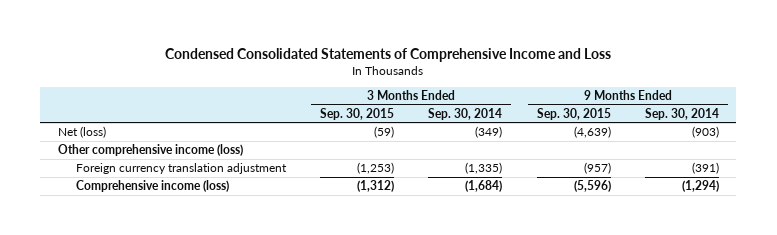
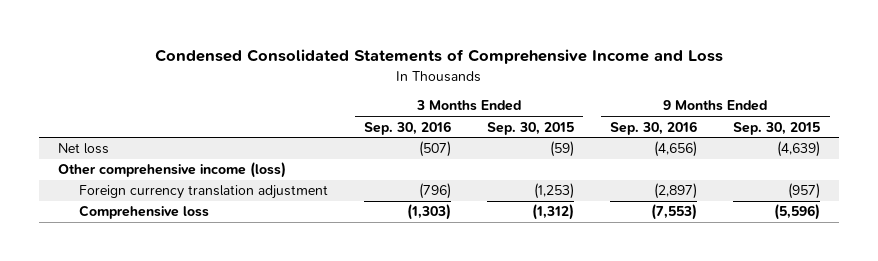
- | 3 Months Ended Sep. 30, 2015 | 3 Months Ended Sep. 30, 2014 | 9 Months Ended Sep. 30, 2015 | 9 Months Ended Sep. 30, 2014
+ | 3 Months Ended Sep. 30, 2016 | 3 Months Ended Sep. 30, 2015 | 9 Months Ended Sep. 30, 2016 | 9 Months Ended Sep. 30, 2015
- Net (loss) | (59) | (349) | (4,639) | (903)
+ Net loss | (507) | (59) | (4,656) | (4,639)
- Comprehensive income (loss) | (1,312) | (1,684) | (5,596) | (1,294)
+ Comprehensive loss | (1,303) | (1,312) | (7,553) | (5,596)

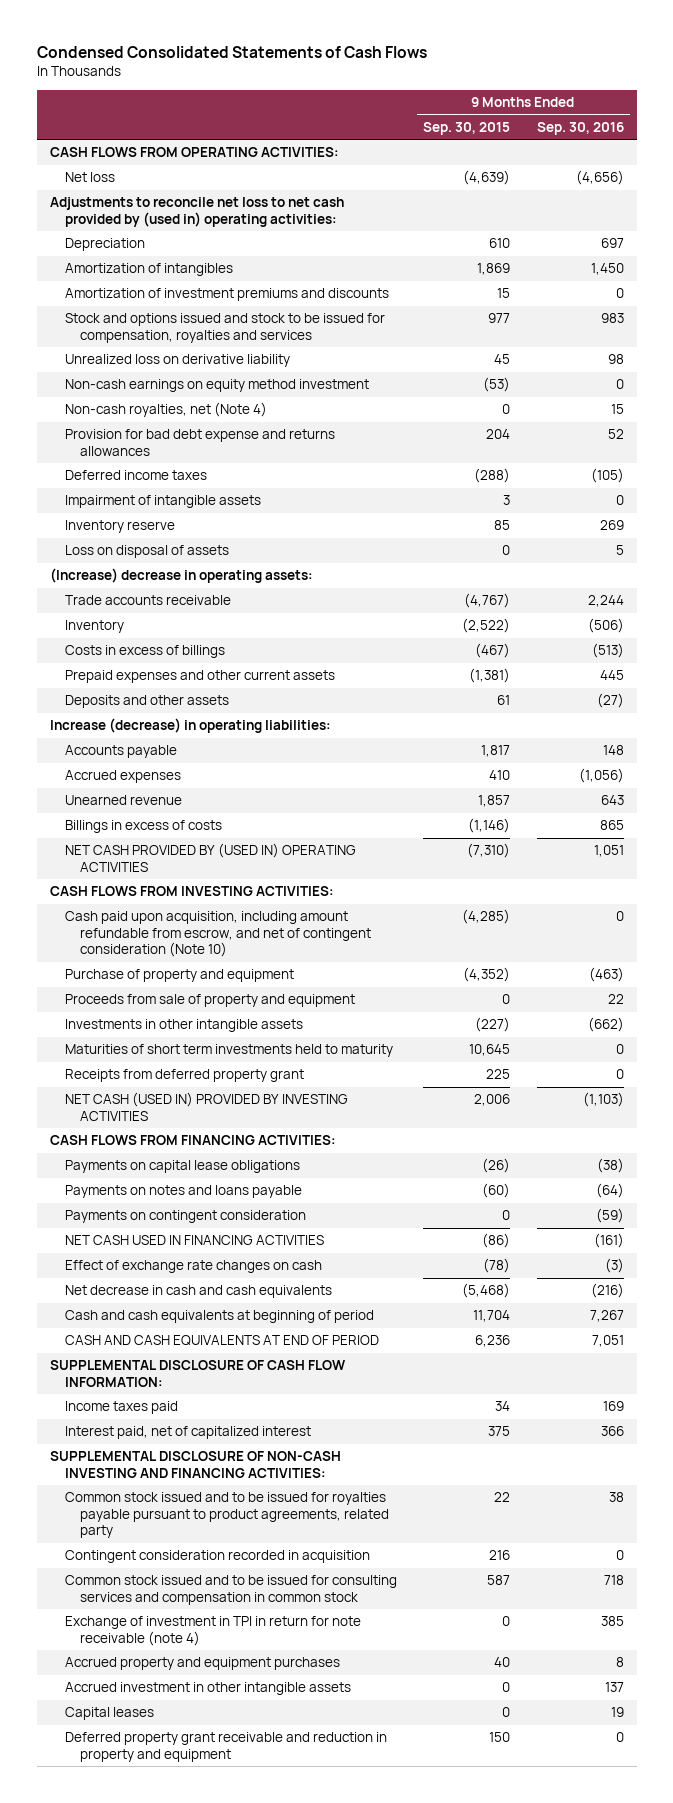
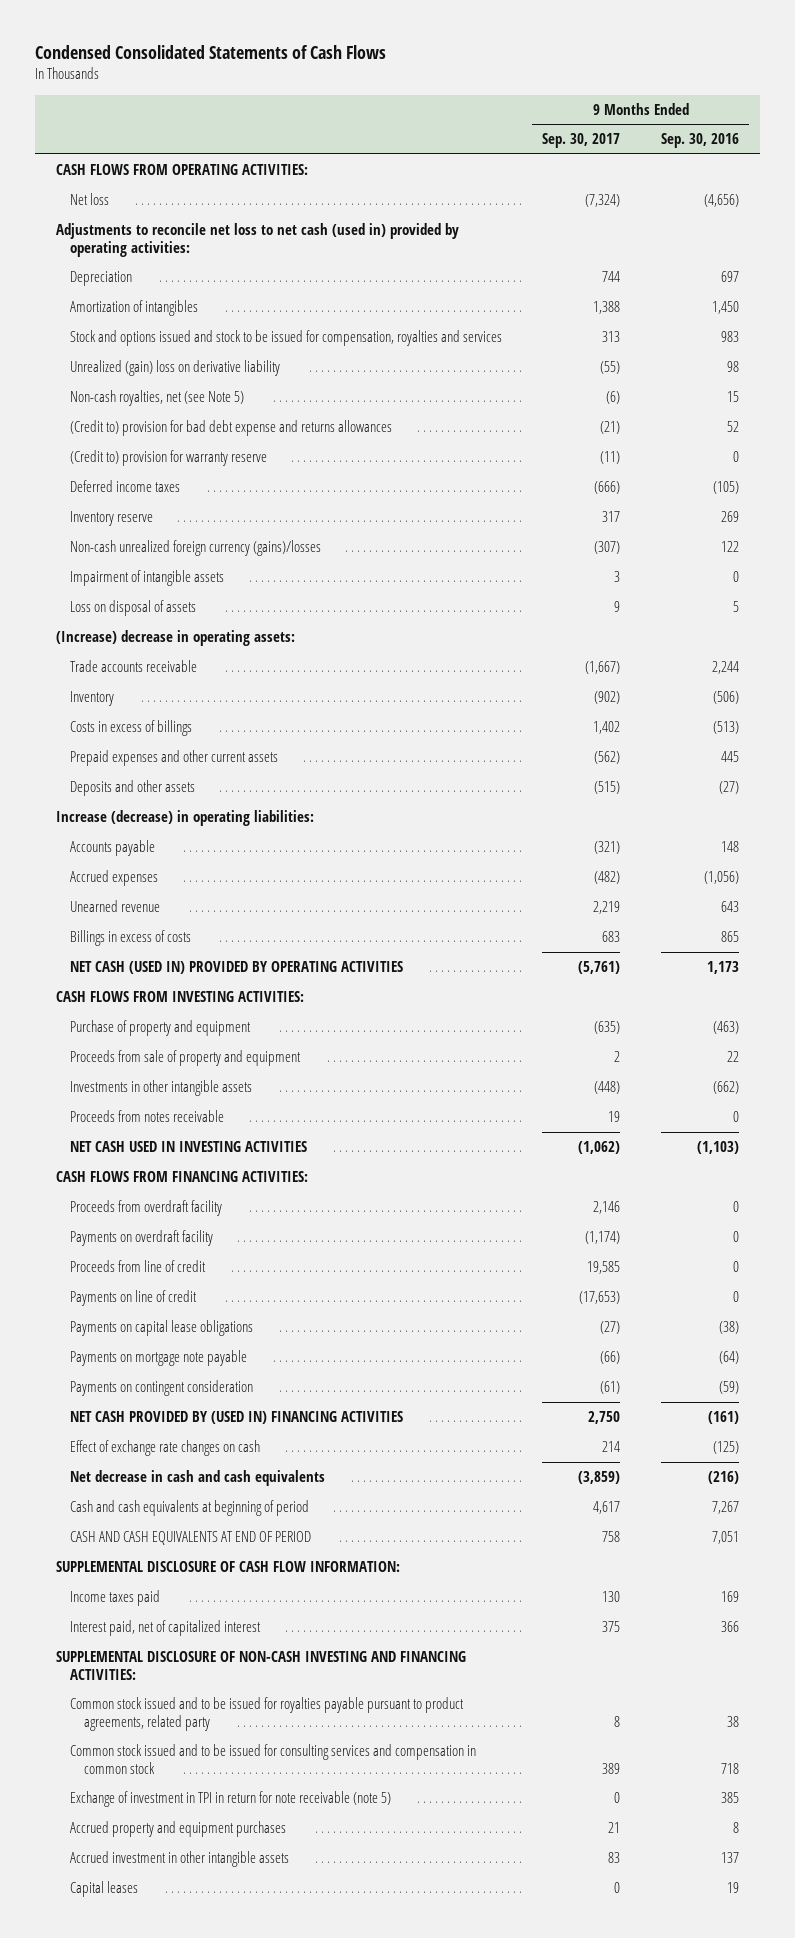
- | 9 Months Ended Sep. 30, 2015 | 9 Months Ended Sep. 30, 2016
+ | 9 Months Ended Sep. 30, 2017 | 9 Months Ended Sep. 30, 2016
- Adjustments to reconcile net loss to net cash provided by (used in) operating activities:
+ Adjustments to reconcile net loss to net cash (used in) provided by operating activities:
- Amortization of investment premiums and discounts | 15 | 0
- Unrealized loss on derivative liability | 45 | 98
- Non-cash earnings on equity method investment | (53) | 0
- Non-cash royalties, net (Note 4) | 0 | 15
- Provision for bad debt expense and returns allowances | 204 | 52
+ Unrealized (gain) loss on derivative liability | (55) | 98
+ Non-cash royalties, net (see Note 5) | (6) | 15
+ (Credit to) provision for bad debt expense and returns allowances | (21) | 52
+ (Credit to) provision for warranty reserve | (11) | 0
+ Non-cash unrealized foreign currency (gains)/losses | (307) | 122
moved down: Impairment of intangible assets | 3 | 0
- NET CASH PROVIDED BY (USED IN) OPERATING ACTIVITIES | (7,310) | 1,051
+ NET CASH (USED IN) PROVIDED BY OPERATING ACTIVITIES | (5,761) | 1,173
- Cash paid upon acquisition, including amount refundable from escrow, and net of contingent consideration (Note 10) | (4,285) | 0
- Maturities of short term investments held to maturity | 10,645 | 0
- Receipts from deferred property grant | 225 | 0
- NET CASH (USED IN) PROVIDED BY INVESTING ACTIVITIES | 2,006 | (1,103)
+ Proceeds from notes receivable | 19 | 0
+ NET CASH USED IN INVESTING ACTIVITIES | (1,062) | (1,103)
+ Proceeds from overdraft facility | 2,146 | 0
+ Payments on overdraft facility | (1,174) | 0
+ Proceeds from line of credit | 19,585 | 0
+ Payments on line of credit | (17,653) | 0
- Payments on notes and loans payable | (60) | (64)
+ Payments on mortgage note payable | (66) | (64)
- NET CASH USED IN FINANCING ACTIVITIES | (86) | (161)
- Effect of exchange rate changes on cash | (78) | (3)
+ NET CASH PROVIDED BY (USED IN) FINANCING ACTIVITIES | 2,750 | (161)
+ Effect of exchange rate changes on cash | 214 | (125)
- Contingent consideration recorded in acquisition | 216 | 0
- Exchange of investment in TPI in return for note receivable (note 4) | 0 | 385
+ Exchange of investment in TPI in return for note receivable (note 5) | 0 | 385
- Deferred property grant receivable and reduction in property and equipment | 150 | 0

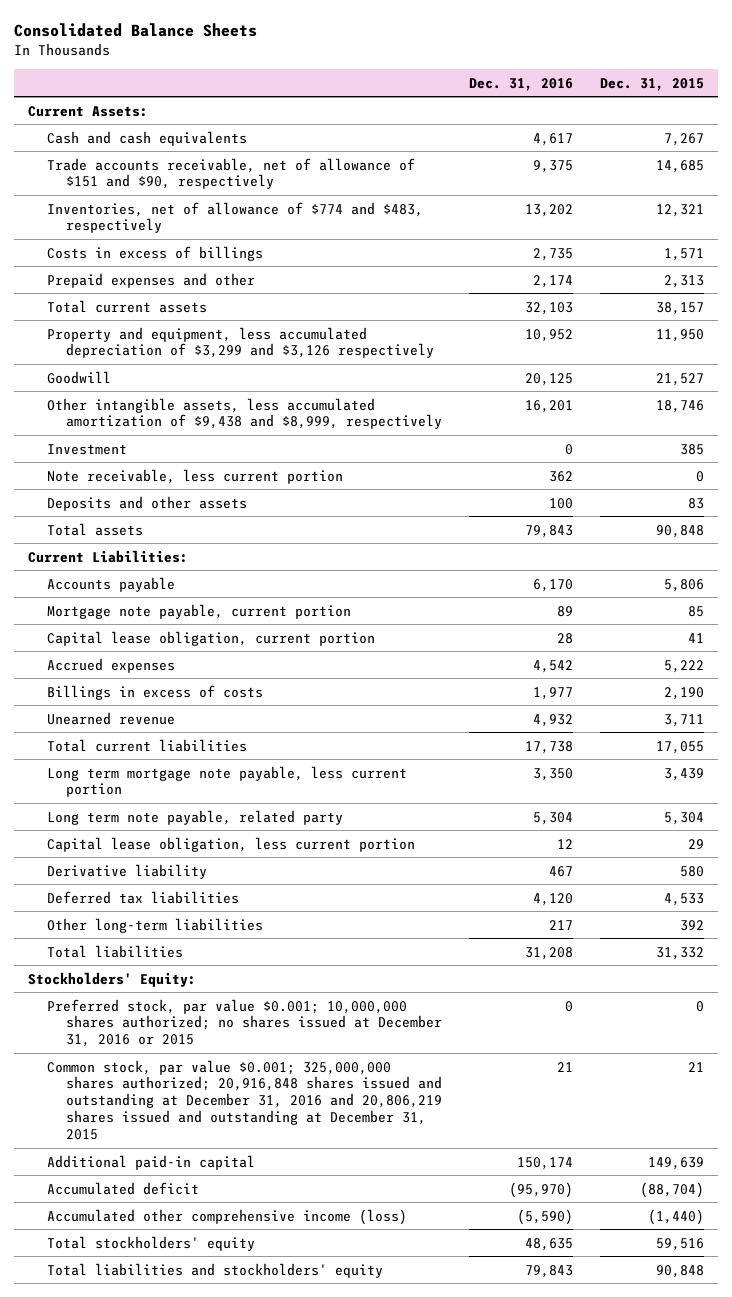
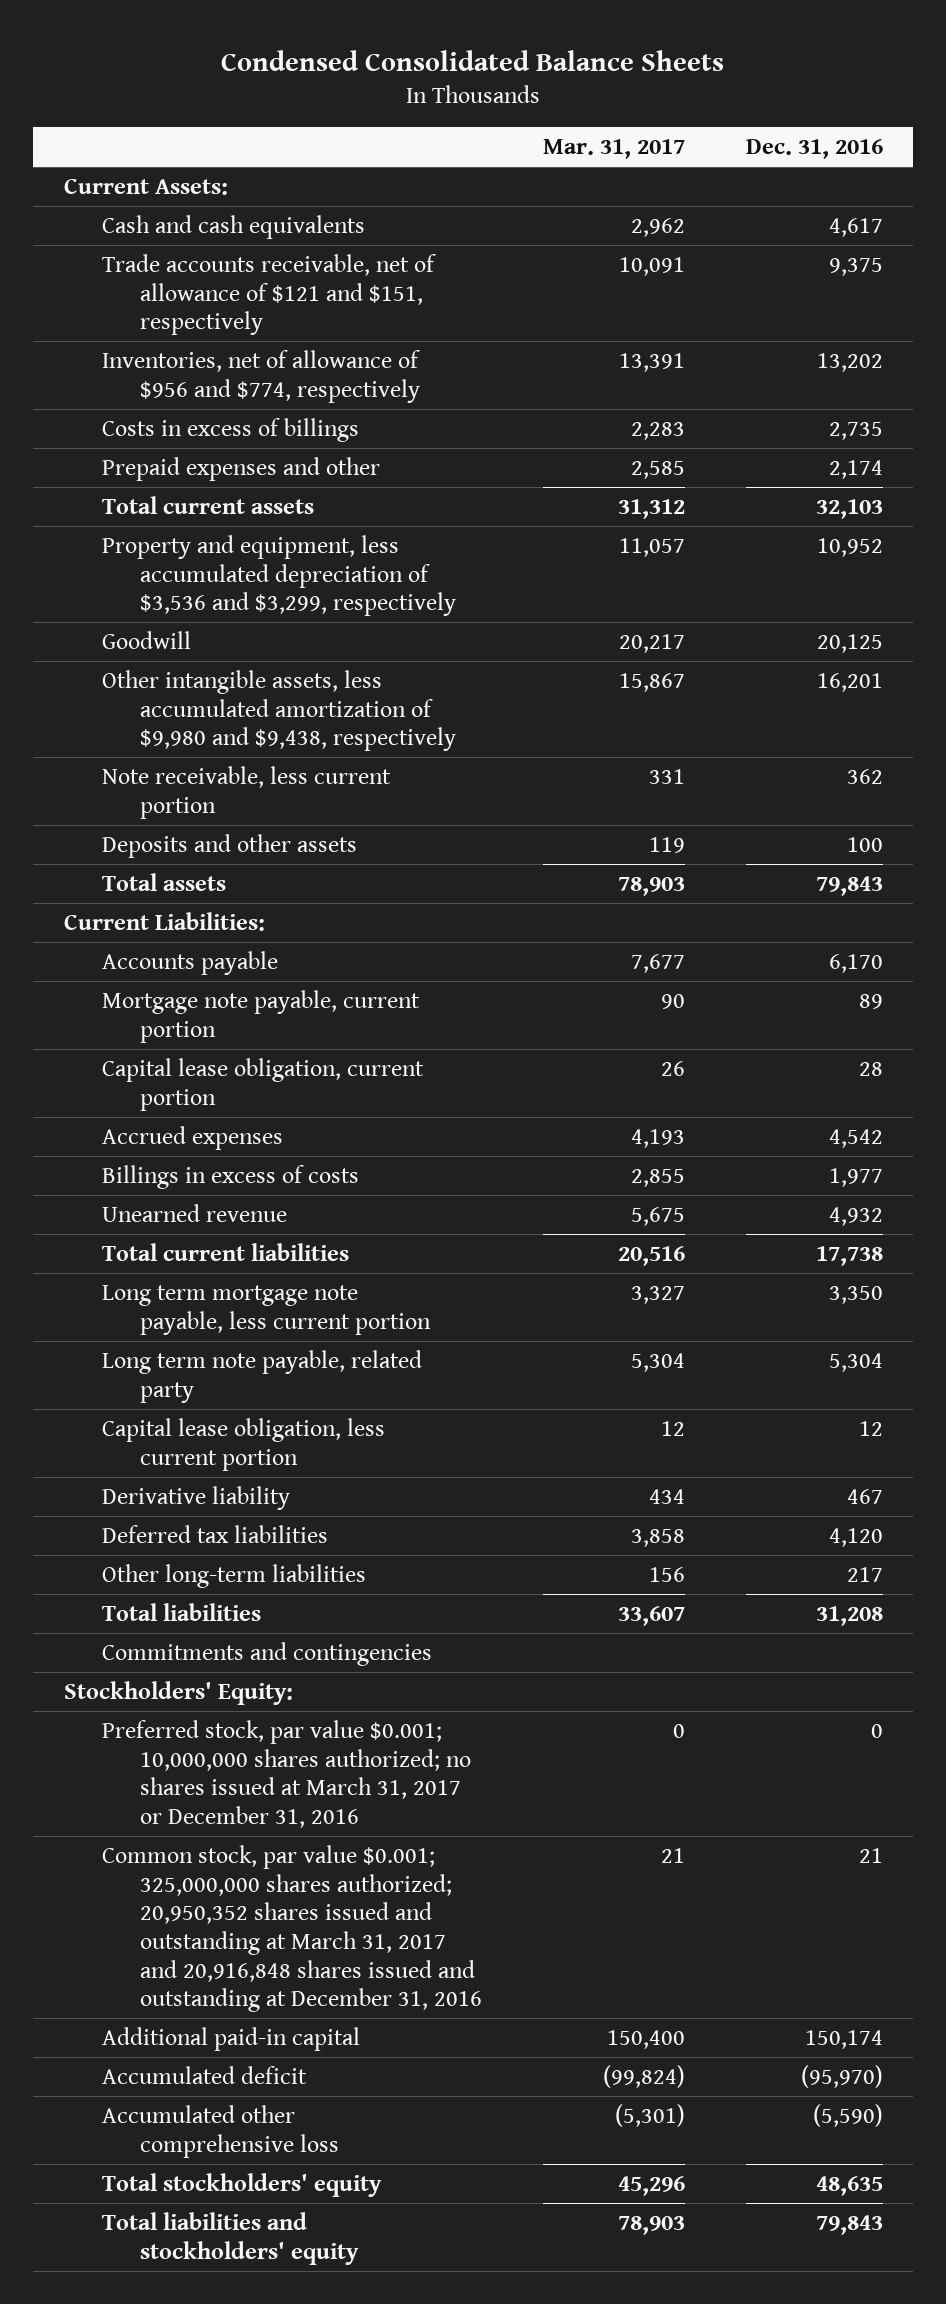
- Consolidated Balance Sheets
+ Condensed Consolidated Balance Sheets
- | Dec. 31, 2016 | Dec. 31, 2015
+ | Mar. 31, 2017 | Dec. 31, 2016
- Trade accounts receivable, net of allowance of $151 and $90, respectively | 9,375 | 14,685
- Inventories, net of allowance of $774 and $483, respectively | 13,202 | 12,321
+ Trade accounts receivable, net of allowance of $121 and $151, respectively | 10,091 | 9,375
+ Inventories, net of allowance of $956 and $774, respectively | 13,391 | 13,202
- Property and equipment, less accumulated depreciation of $3,299 and $3,126 respectively | 10,952 | 11,950
+ Property and equipment, less accumulated depreciation of $3,536 and $3,299, respectively | 11,057 | 10,952
- Other intangible assets, less accumulated amortization of $9,438 and $8,999, respectively | 16,201 | 18,746
- Investment | 0 | 385
+ Other intangible assets, less accumulated amortization of $9,980 and $9,438, respectively | 15,867 | 16,201
+ Commitments and contingencies
- Preferred stock, par value $0.001; 10,000,000 shares authorized; no shares issued at December 31, 2016 or 2015 | 0 | 0
- Common stock, par value $0.001; 325,000,000 shares authorized; 20,916,848 shares issued and outstanding at December 31, 2016 and 20,806,219 shares issued and outstanding at December 31, 2015 | 21 | 21
+ Preferred stock, par value $0.001; 10,000,000 shares authorized; no shares issued at March 31, 2017 or December 31, 2016 | 0 | 0
+ Common stock, par value $0.001; 325,000,000 shares authorized; 20,950,352 shares issued and outstanding at March 31, 2017 and 20,916,848 shares issued and outstanding at December 31, 2016 | 21 | 21
- Accumulated other comprehensive income (loss) | (5,590) | (1,440)
+ Accumulated other comprehensive loss | (5,301) | (5,590)

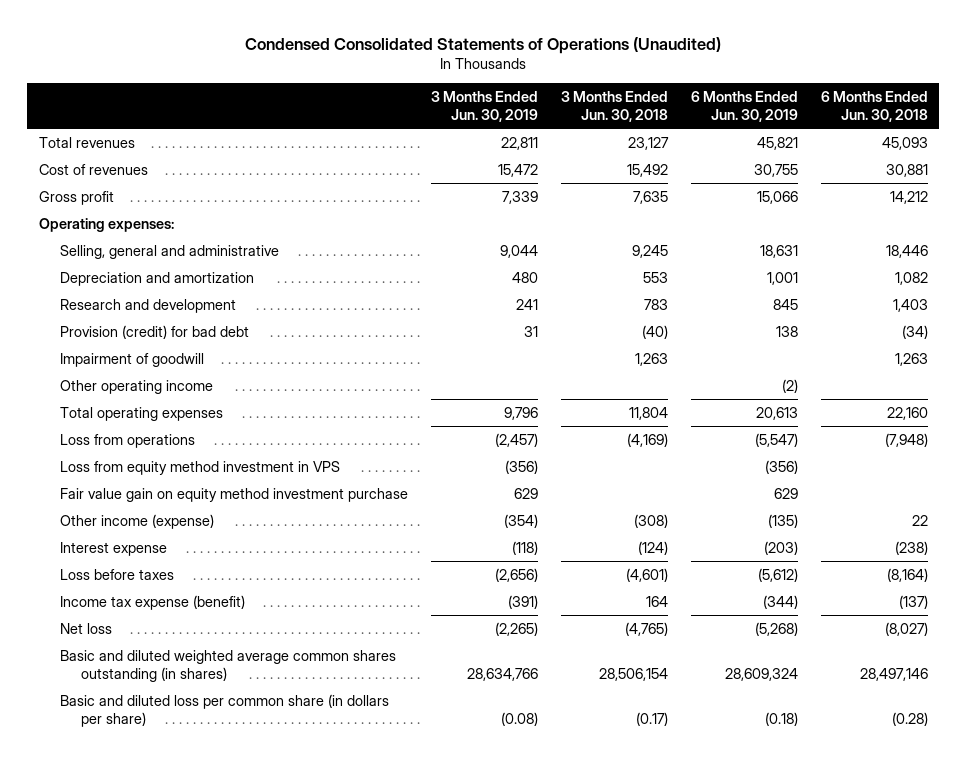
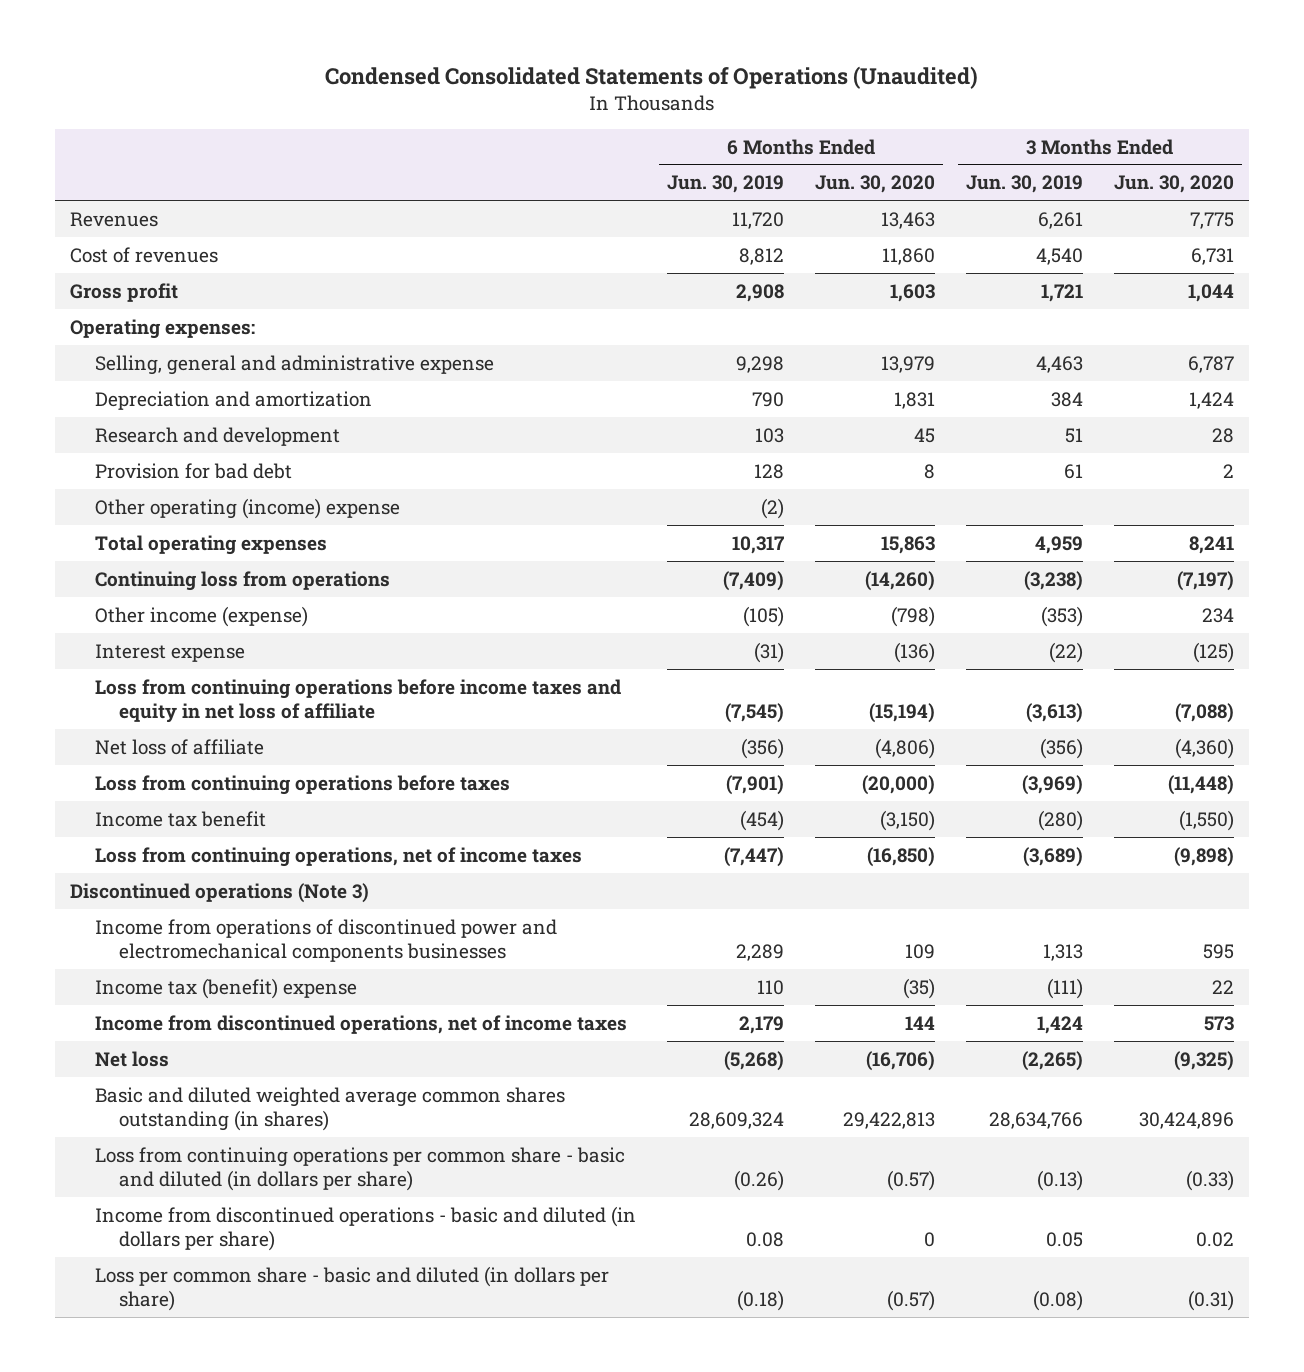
- | 3 Months Ended Jun. 30, 2019 | 3 Months Ended Jun. 30, 2018 | 6 Months Ended Jun. 30, 2019 | 6 Months Ended Jun. 30, 2018
+ | 6 Months Ended Jun. 30, 2019 | 6 Months Ended Jun. 30, 2020 | 3 Months Ended Jun. 30, 2019 | 3 Months Ended Jun. 30, 2020
- Total revenues | 22,811 | 23,127 | 45,821 | 45,093
- Cost of revenues | 15,472 | 15,492 | 30,755 | 30,881
- Gross profit | 7,339 | 7,635 | 15,066 | 14,212
+ Revenues | 11,720 | 13,463 | 6,261 | 7,775
+ Cost of revenues | 8,812 | 11,860 | 4,540 | 6,731
+ Gross profit | 2,908 | 1,603 | 1,721 | 1,044
- Selling, general and administrative | 9,044 | 9,245 | 18,631 | 18,446
- Depreciation and amortization | 480 | 553 | 1,001 | 1,082
- Research and development | 241 | 783 | 845 | 1,403
- Provision (credit) for bad debt | 31 | (40) | 138 | (34)
- Impairment of goodwill | | 1,263 | | 1,263
- Other operating income | | | (2) |
- Total operating expenses | 9,796 | 11,804 | 20,613 | 22,160
- Loss from operations | (2,457) | (4,169) | (5,547) | (7,948)
- Loss from equity method investment in VPS | (356) | | (356) |
- Fair value gain on equity method investment purchase | 629 | | 629 |
- Other income (expense) | (354) | (308) | (135) | 22
- Interest expense | (118) | (124) | (203) | (238)
- Loss before taxes | (2,656) | (4,601) | (5,612) | (8,164)
- Income tax expense (benefit) | (391) | 164 | (344) | (137)
+ Selling, general and administrative expense | 9,298 | 13,979 | 4,463 | 6,787
+ Depreciation and amortization | 790 | 1,831 | 384 | 1,424
+ Research and development | 103 | 45 | 51 | 28
+ Provision for bad debt | 128 | 8 | 61 | 2
+ Other operating (income) expense | (2) | | |
+ Total operating expenses | 10,317 | 15,863 | 4,959 | 8,241
+ Continuing loss from operations | (7,409) | (14,260) | (3,238) | (7,197)
+ Other income (expense) | (105) | (798) | (353) | 234
+ Interest expense | (31) | (136) | (22) | (125)
+ Loss from continuing operations before income taxes and equity in net loss of affiliate | (7,545) | (15,194) | (3,613) | (7,088)
+ Net loss of affiliate | (356) | (4,806) | (356) | (4,360)
+ Loss from continuing operations before taxes | (7,901) | (20,000) | (3,969) | (11,448)
+ Income tax benefit | (454) | (3,150) | (280) | (1,550)
+ Loss from continuing operations, net of income taxes | (7,447) | (16,850) | (3,689) | (9,898)
+ Discontinued operations (Note 3)
+ Income from operations of discontinued power and electromechanical components businesses | 2,289 | 109 | 1,313 | 595
+ Income tax (benefit) expense | 110 | (35) | (111) | 22
+ Income from discontinued operations, net of income taxes | 2,179 | 144 | 1,424 | 573
- Basic and diluted loss per common share (in dollars per share) | (0.08) | (0.17) | (0.18) | (0.28)
+ Loss from continuing operations per common share - basic and diluted (in dollars per share) | (0.26) | (0.57) | (0.13) | (0.33)
+ Income from discontinued operations - basic and diluted (in dollars per share) | 0.08 | 0 | 0.05 | 0.02
+ Loss per common share - basic and diluted (in dollars per share) | (0.18) | (0.57) | (0.08) | (0.31)

